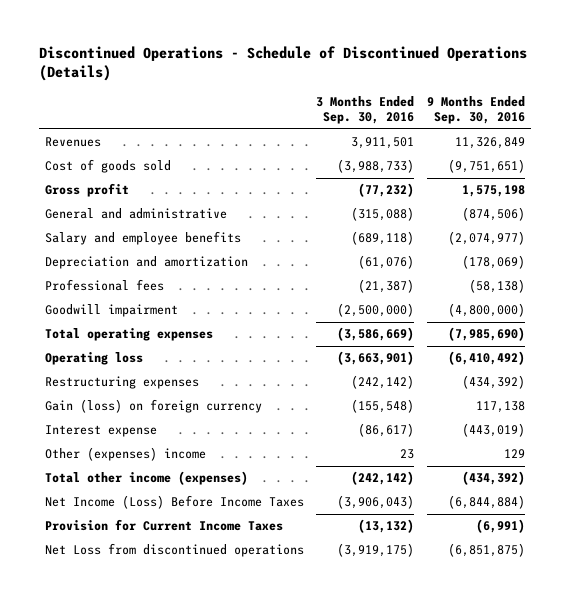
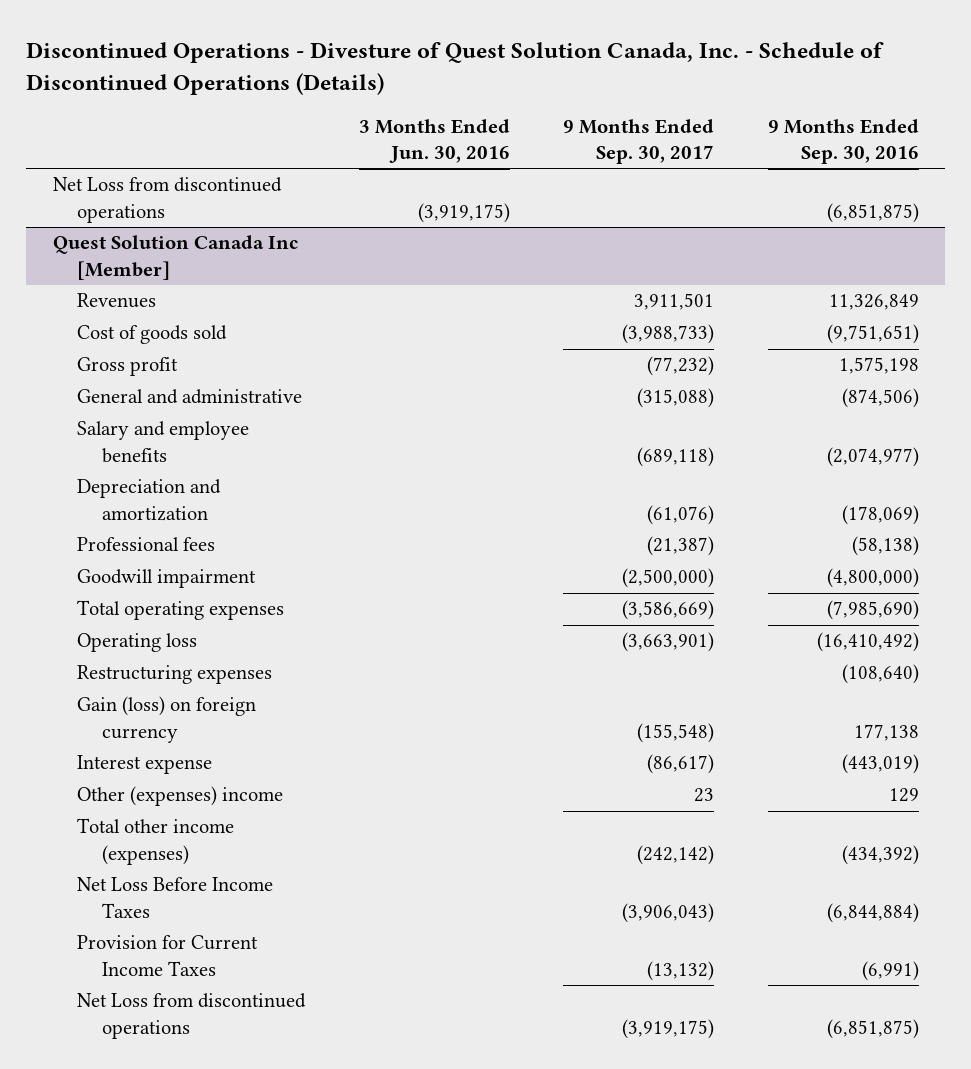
- Discontinued Operations - Schedule of Discontinued Operations (Details)
+ Discontinued Operations - Divesture of Quest Solution Canada, Inc. - Schedule of Discontinued Operations (Details)
- | 3 Months Ended Sep. 30, 2016 | 9 Months Ended Sep. 30, 2016
+ | 3 Months Ended Jun. 30, 2016 | 9 Months Ended Sep. 30, 2017 | 9 Months Ended Sep. 30, 2016
+ Net Loss from discontinued operations | (3,919,175) | | (6,851,875)
+ Quest Solution Canada Inc [Member]
- Operating loss | (3,663,901) | (6,410,492)
- Restructuring expenses | (242,142) | (434,392)
- Gain (loss) on foreign currency | (155,548) | 117,138
+ Operating loss | | (3,663,901) | (16,410,492)
+ Restructuring expenses | | | (108,640)
+ Gain (loss) on foreign currency | | (155,548) | 177,138
- Net Income (Loss) Before Income Taxes | (3,906,043) | (6,844,884)
+ Net Loss Before Income Taxes | | (3,906,043) | (6,844,884)

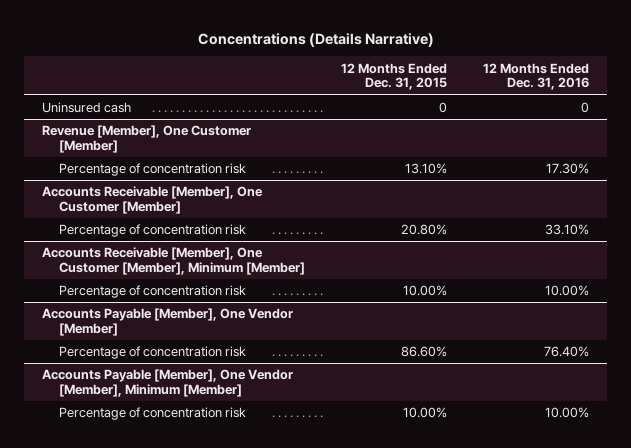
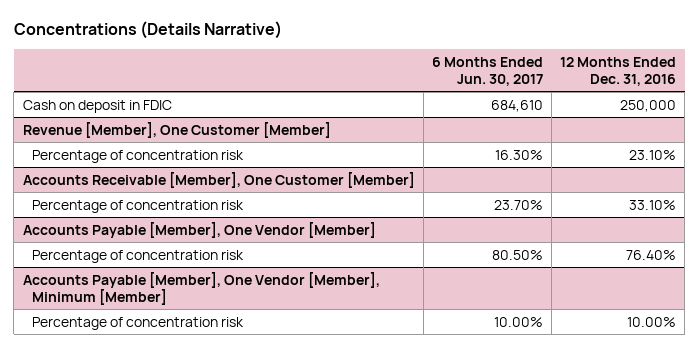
- | 12 Months Ended Dec. 31, 2015 | 12 Months Ended Dec. 31, 2016
+ | 6 Months Ended Jun. 30, 2017 | 12 Months Ended Dec. 31, 2016
- Uninsured cash | 0 | 0
+ Cash on deposit in FDIC | 684,610 | 250,000
@ Revenue [Member], One Customer [Member]
- Percentage of concentration risk | 13.10% | 17.30%
+ Percentage of concentration risk | 16.30% | 23.10%
- Accounts Receivable [Member], One Customer [Member], Minimum [Member]
- Percentage of concentration risk | 10.00% | 10.00%

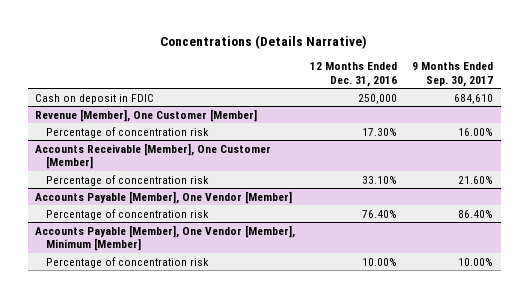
- | 6 Months Ended Jun. 30, 2017 | 12 Months Ended Dec. 31, 2016
+ | 12 Months Ended Dec. 31, 2016 | 9 Months Ended Sep. 30, 2017
@ Revenue [Member], One Customer [Member]
- Percentage of concentration risk | 16.30% | 23.10%
+ Percentage of concentration risk | 17.30% | 16.00%

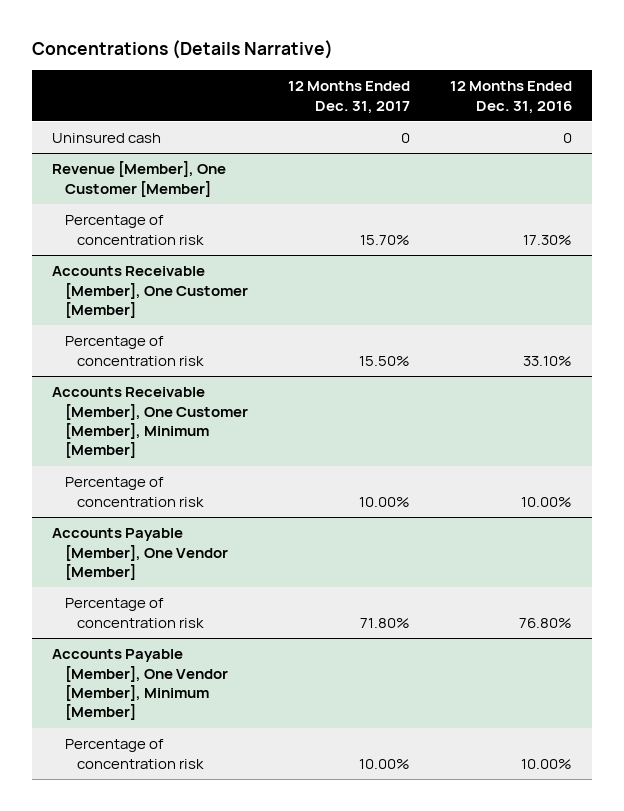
- | 12 Months Ended Dec. 31, 2016 | 9 Months Ended Sep. 30, 2017
+ | 12 Months Ended Dec. 31, 2017 | 12 Months Ended Dec. 31, 2016
- Cash on deposit in FDIC | 250,000 | 684,610
+ Uninsured cash | 0 | 0
+ Accounts Receivable [Member], One Customer [Member], Minimum [Member]
+ Percentage of concentration risk | 10.00% | 10.00%
@ Accounts Payable [Member], One Vendor [Member]
- Percentage of concentration risk | 76.40% | 86.40%
+ Percentage of concentration risk | 71.80% | 76.80%

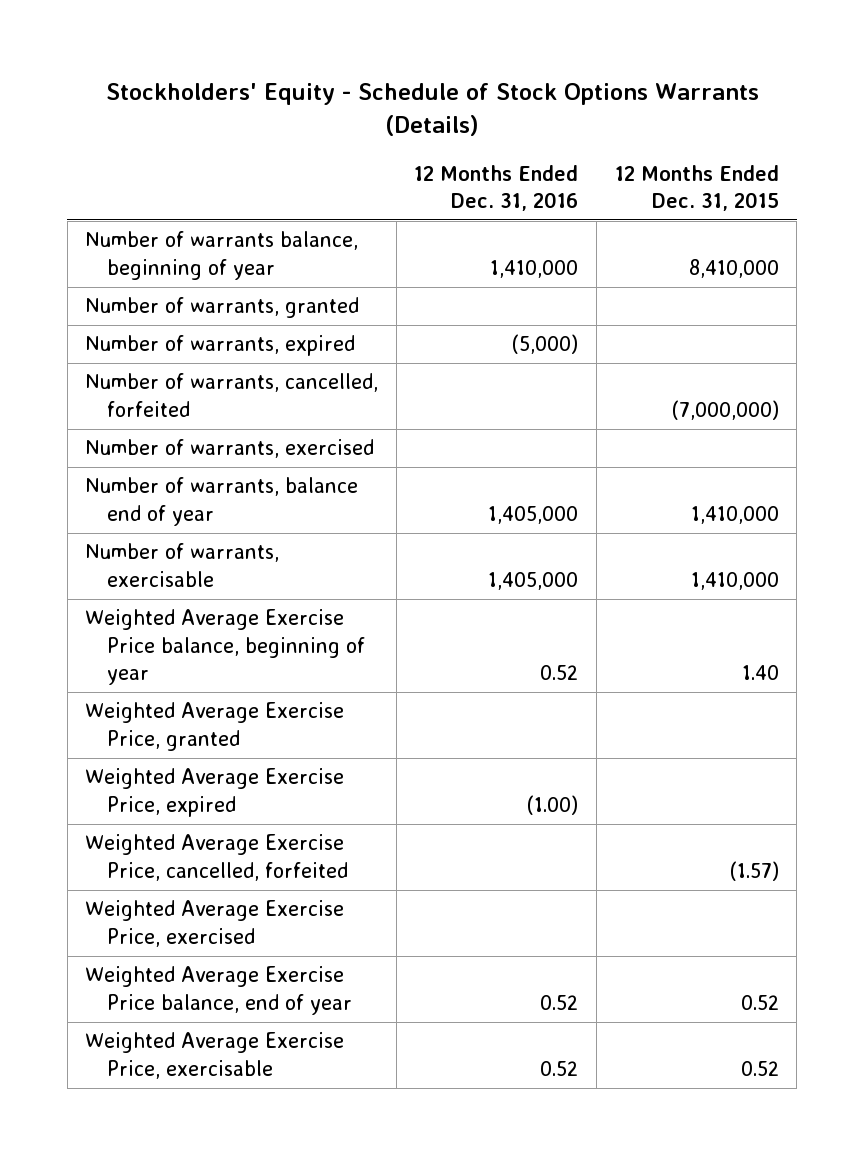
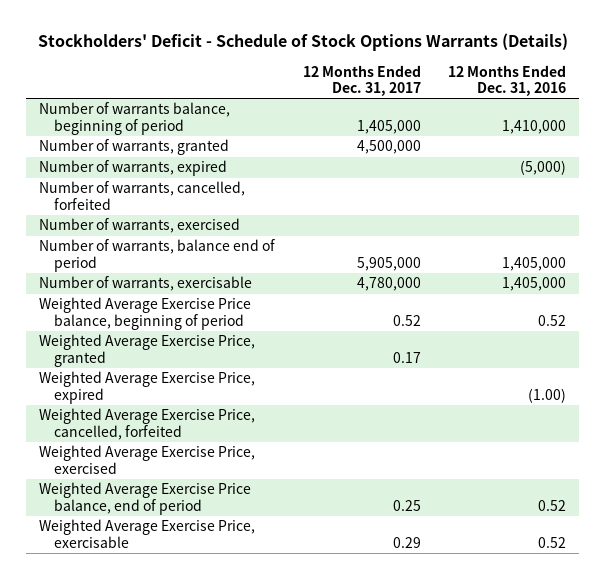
- Stockholders' Equity - Schedule of Stock Options Warrants (Details)
+ Stockholders' Deficit - Schedule of Stock Options Warrants (Details)
- | 12 Months Ended Dec. 31, 2016 | 12 Months Ended Dec. 31, 2015
+ | 12 Months Ended Dec. 31, 2017 | 12 Months Ended Dec. 31, 2016
- Number of warrants balance, beginning of year | 1,410,000 | 8,410,000
+ Number of warrants balance, beginning of period | 1,405,000 | 1,410,000
- Number of warrants, balance end of year | 1,405,000 | 1,410,000
+ Number of warrants, balance end of period | 5,905,000 | 1,405,000
- Weighted Average Exercise Price balance, beginning of year | 0.52 | 1.40
+ Weighted Average Exercise Price balance, beginning of period | 0.52 | 0.52
- Weighted Average Exercise Price balance, end of year | 0.52 | 0.52
+ Weighted Average Exercise Price balance, end of period | 0.25 | 0.52

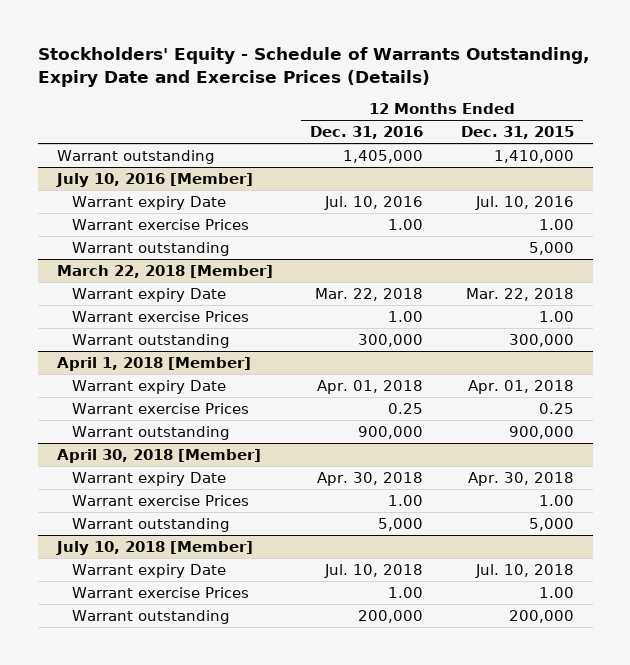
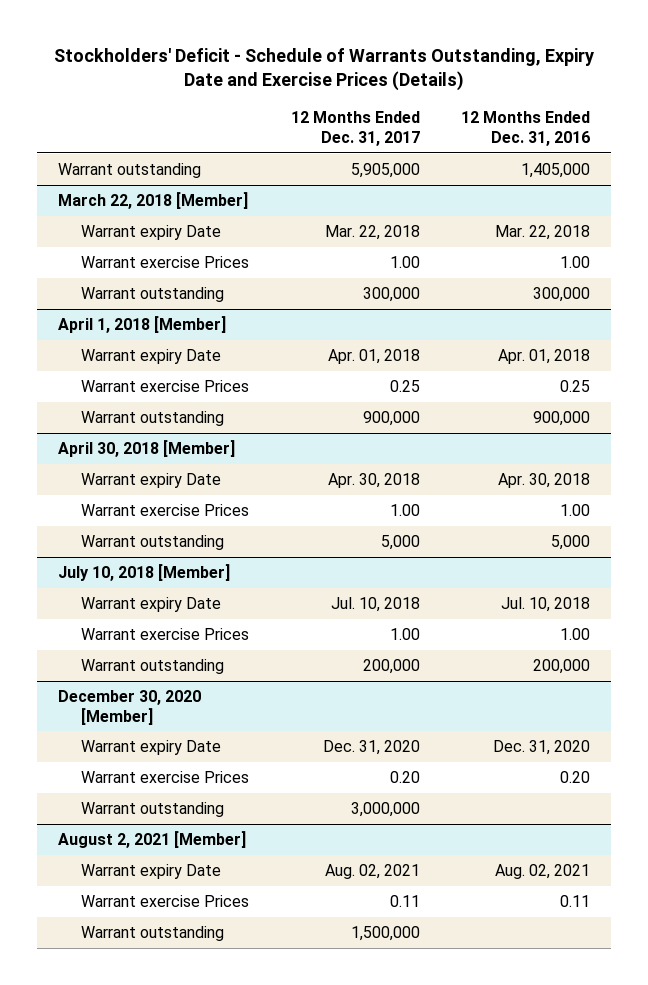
- Stockholders' Equity - Schedule of Warrants Outstanding, Expiry Date and Exercise Prices (Details)
+ Stockholders' Deficit - Schedule of Warrants Outstanding, Expiry Date and Exercise Prices (Details)
- | 12 Months Ended Dec. 31, 2016 | 12 Months Ended Dec. 31, 2015
+ | 12 Months Ended Dec. 31, 2017 | 12 Months Ended Dec. 31, 2016
- July 10, 2016 [Member]
- Warrant expiry Date | Jul. 10, 2016 | Jul. 10, 2016
- Warrant exercise Prices | 1.00 | 1.00
- Warrant outstanding | | 5,000
+ December 30, 2020 [Member]
+ Warrant expiry Date | Dec. 31, 2020 | Dec. 31, 2020
+ Warrant exercise Prices | 0.20 | 0.20
+ Warrant outstanding | 3,000,000 |
+ August 2, 2021 [Member]
+ Warrant expiry Date | Aug. 02, 2021 | Aug. 02, 2021
+ Warrant exercise Prices | 0.11 | 0.11
+ Warrant outstanding | 1,500,000 |

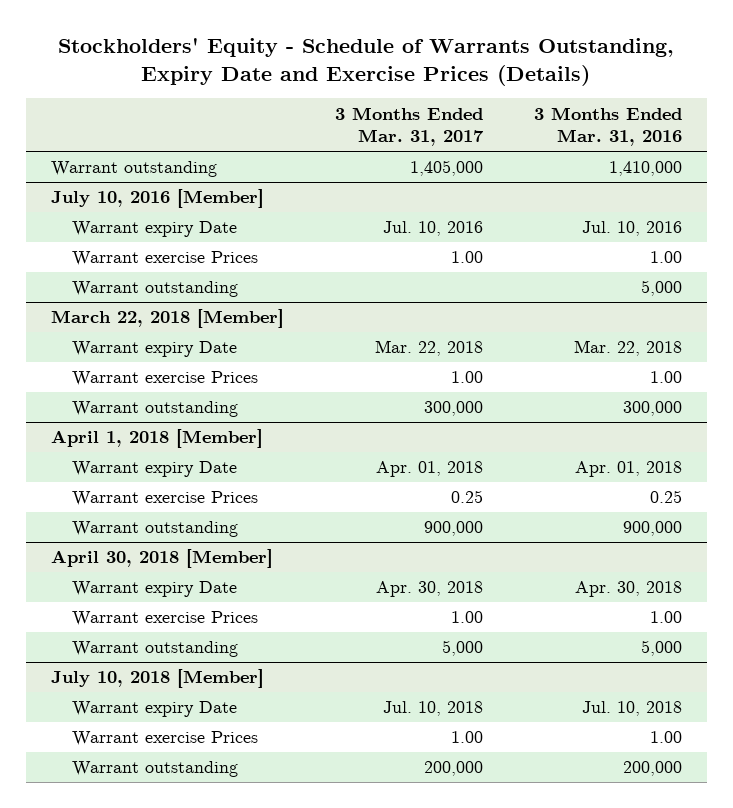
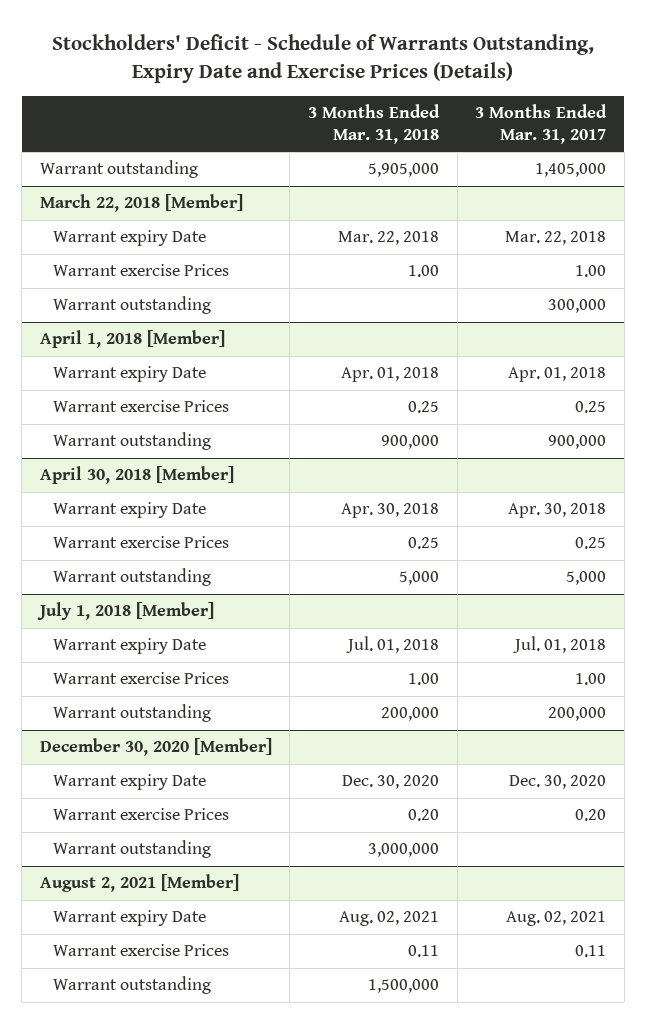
- Stockholders' Equity - Schedule of Warrants Outstanding, Expiry Date and Exercise Prices (Details)
+ Stockholders' Deficit - Schedule of Warrants Outstanding, Expiry Date and Exercise Prices (Details)
- | 3 Months Ended Mar. 31, 2017 | 3 Months Ended Mar. 31, 2016
+ | 3 Months Ended Mar. 31, 2018 | 3 Months Ended Mar. 31, 2017
- July 10, 2016 [Member]
- Warrant expiry Date | Jul. 10, 2016 | Jul. 10, 2016
- Warrant exercise Prices | 1.00 | 1.00
- Warrant outstanding | | 5,000
@ April 30, 2018 [Member]
- Warrant exercise Prices | 1.00 | 1.00
+ Warrant exercise Prices | 0.25 | 0.25
- July 10, 2018 [Member]
- Warrant expiry Date | Jul. 10, 2018 | Jul. 10, 2018
+ July 1, 2018 [Member]
+ Warrant expiry Date | Jul. 01, 2018 | Jul. 01, 2018
+ December 30, 2020 [Member]
+ Warrant expiry Date | Dec. 30, 2020 | Dec. 30, 2020
+ Warrant exercise Prices | 0.20 | 0.20
+ Warrant outstanding | 3,000,000 |
+ August 2, 2021 [Member]
+ Warrant expiry Date | Aug. 02, 2021 | Aug. 02, 2021
+ Warrant exercise Prices | 0.11 | 0.11
+ Warrant outstanding | 1,500,000 |

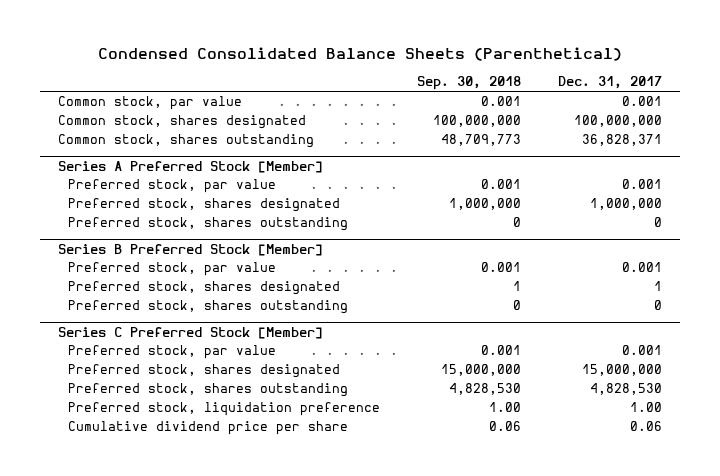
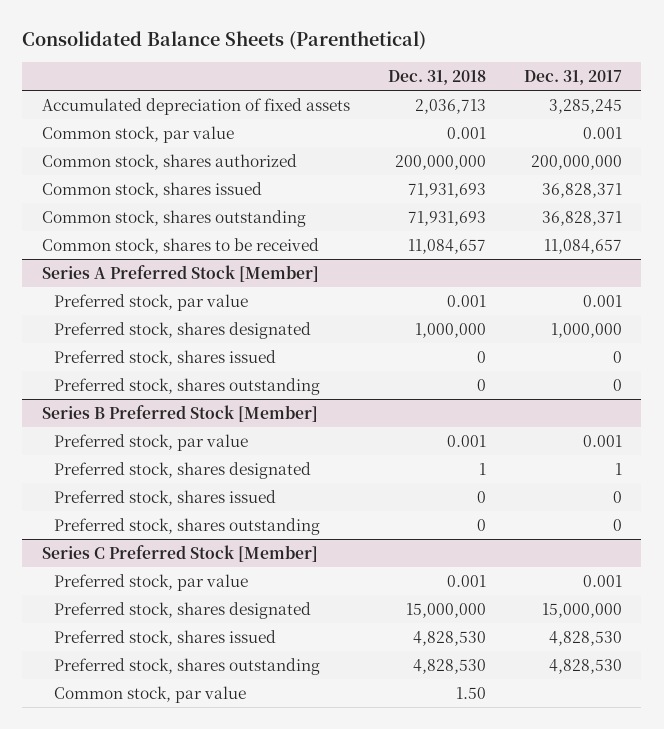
- Condensed Consolidated Balance Sheets (Parenthetical)
+ Consolidated Balance Sheets (Parenthetical)
- | Sep. 30, 2018 | Dec. 31, 2017
+ | Dec. 31, 2018 | Dec. 31, 2017
+ Accumulated depreciation of fixed assets | 2,036,713 | 3,285,245
- Common stock, shares designated | 100,000,000 | 100,000,000
+ Common stock, shares authorized | 200,000,000 | 200,000,000
+ Common stock, shares issued | 71,931,693 | 36,828,371
+ Common stock, shares to be received | 11,084,657 | 11,084,657
@ Series A Preferred Stock [Member]
+ Preferred stock, shares issued | 0 | 0
@ Series B Preferred Stock [Member]
+ Preferred stock, shares issued | 0 | 0
@ Series C Preferred Stock [Member]
+ Preferred stock, shares issued | 4,828,530 | 4,828,530
- Preferred stock, liquidation preference | 1.00 | 1.00
- Cumulative dividend price per share | 0.06 | 0.06
+ Common stock, par value | 1.50 |

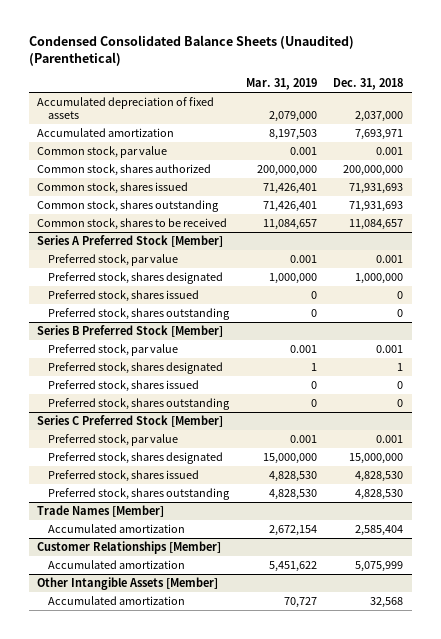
- Consolidated Balance Sheets (Parenthetical)
+ Condensed Consolidated Balance Sheets (Unaudited) (Parenthetical)
- | Dec. 31, 2018 | Dec. 31, 2017
+ | Mar. 31, 2019 | Dec. 31, 2018
- Accumulated depreciation of fixed assets | 2,036,713 | 3,285,245
+ Accumulated depreciation of fixed assets | 2,079,000 | 2,037,000
+ Accumulated amortization | 8,197,503 | 7,693,971
@ Series C Preferred Stock [Member]
- Common stock, par value | 1.50 |
+ Trade Names [Member]
+ Accumulated amortization | 2,672,154 | 2,585,404
+ Customer Relationships [Member]
+ Accumulated amortization | 5,451,622 | 5,075,999
+ Other Intangible Assets [Member]
+ Accumulated amortization | 70,727 | 32,568

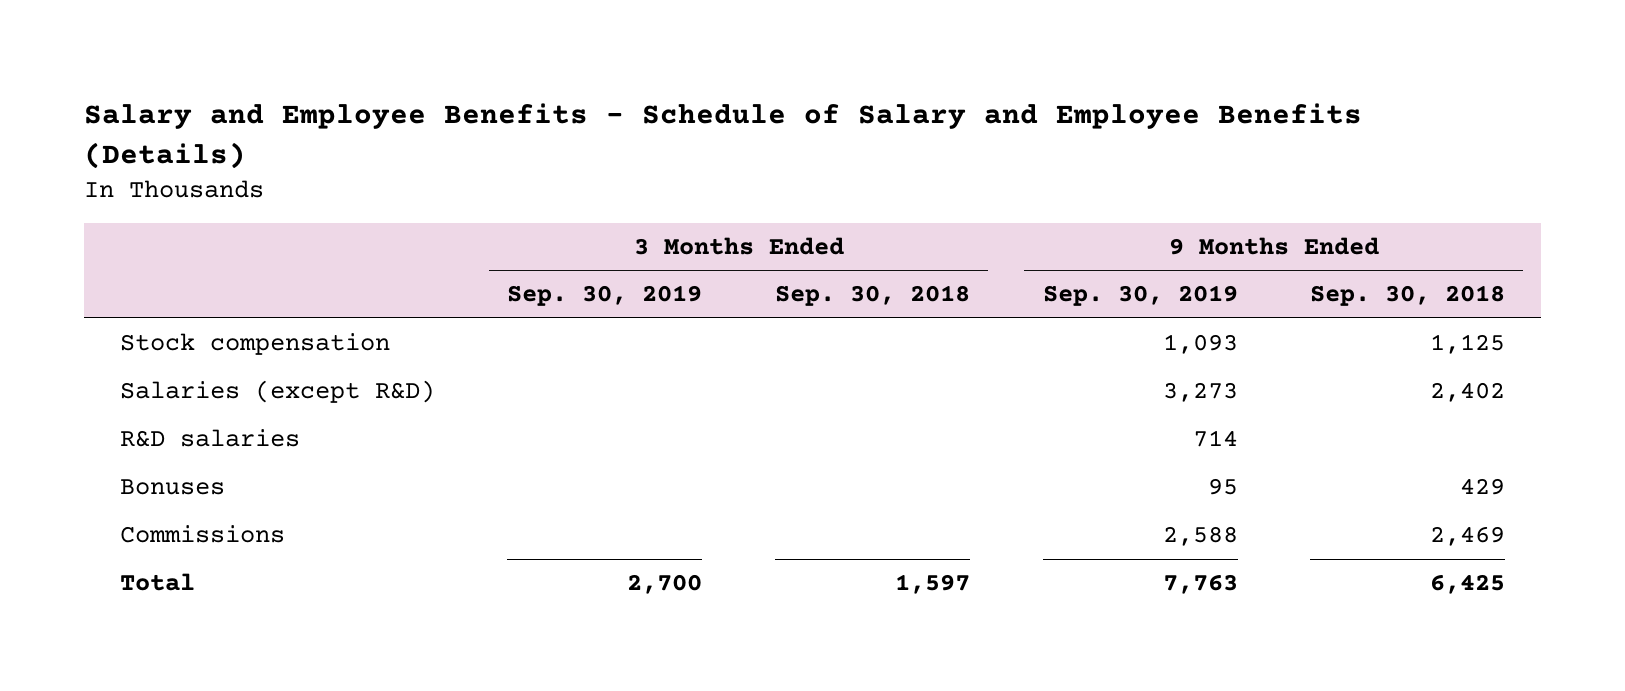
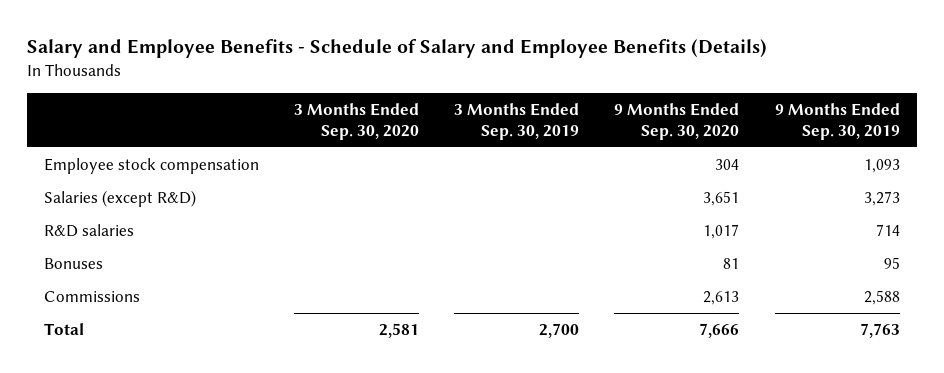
- | 3 Months Ended Sep. 30, 2019 | 3 Months Ended Sep. 30, 2018 | 9 Months Ended Sep. 30, 2019 | 9 Months Ended Sep. 30, 2018
+ | 3 Months Ended Sep. 30, 2020 | 3 Months Ended Sep. 30, 2019 | 9 Months Ended Sep. 30, 2020 | 9 Months Ended Sep. 30, 2019
- Stock compensation | | | 1,093 | 1,125
+ Employee stock compensation | | | 304 | 1,093

